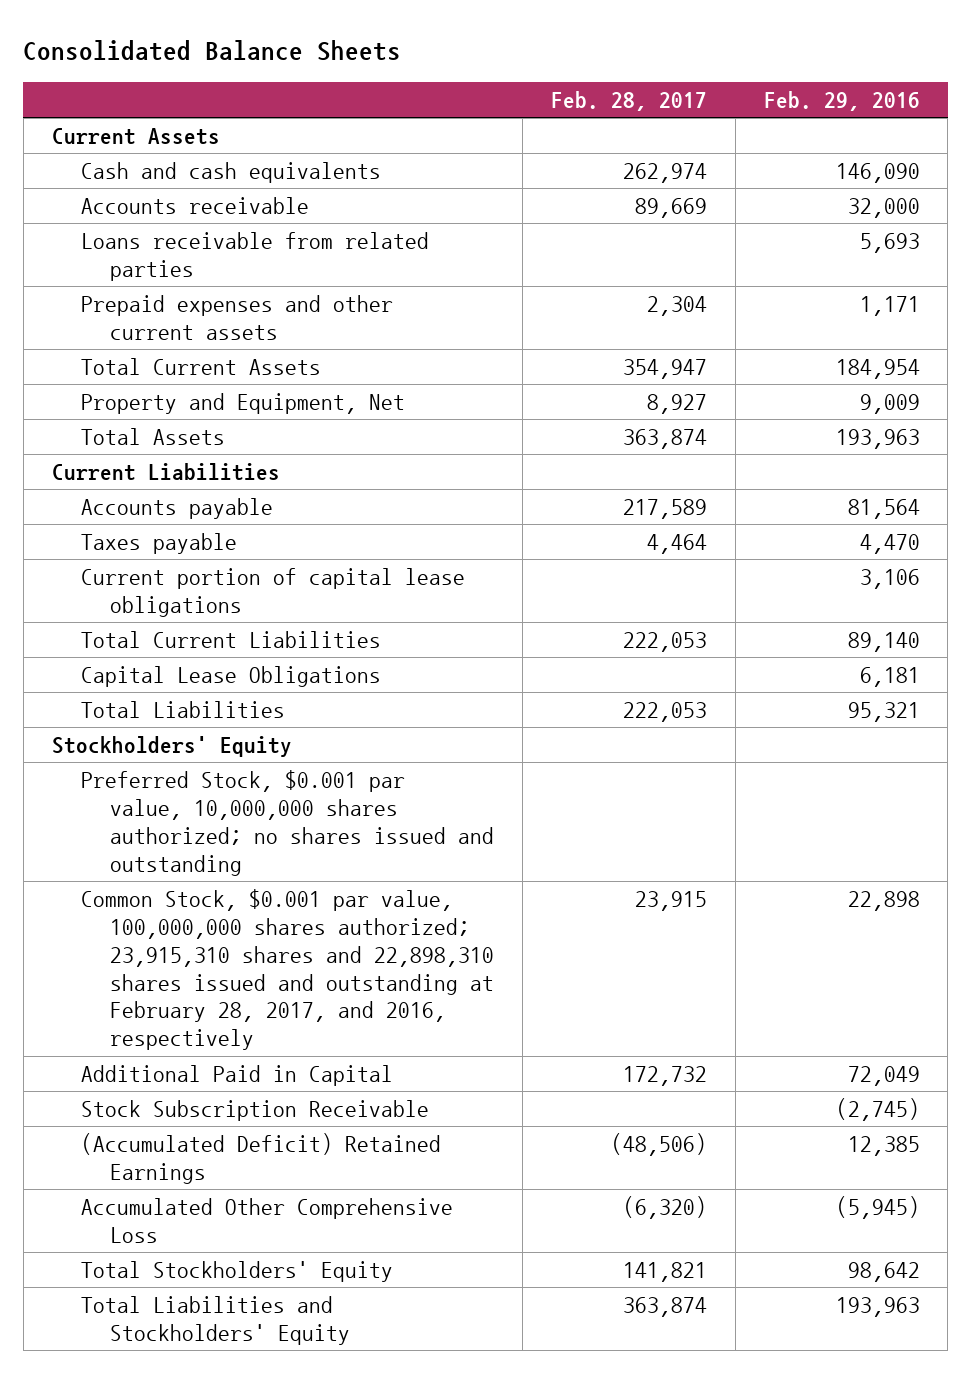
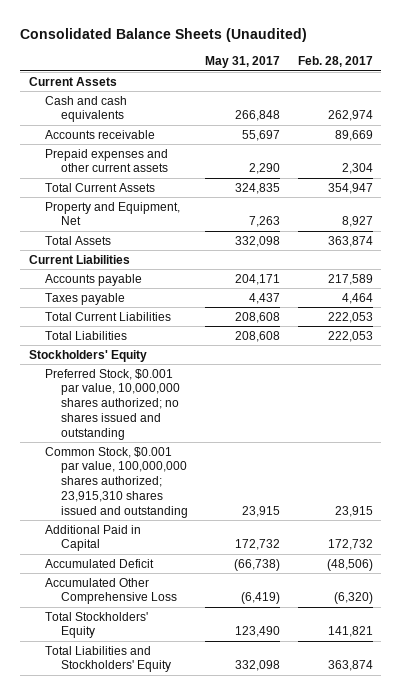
- Consolidated Balance Sheets
+ Consolidated Balance Sheets (Unaudited)
- | Feb. 28, 2017 | Feb. 29, 2016
+ | May 31, 2017 | Feb. 28, 2017
- Loans receivable from related parties | | 5,693
- Current portion of capital lease obligations | | 3,106
- Capital Lease Obligations | | 6,181
- Common Stock, $0.001 par value, 100,000,000 shares authorized; 23,915,310 shares and 22,898,310 shares issued and outstanding at February 28, 2017, and 2016, respectively | 23,915 | 22,898
+ Common Stock, $0.001 par value, 100,000,000 shares authorized; 23,915,310 shares issued and outstanding | 23,915 | 23,915
- Stock Subscription Receivable | | (2,745)
- (Accumulated Deficit) Retained Earnings | (48,506) | 12,385
+ Accumulated Deficit | (66,738) | (48,506)

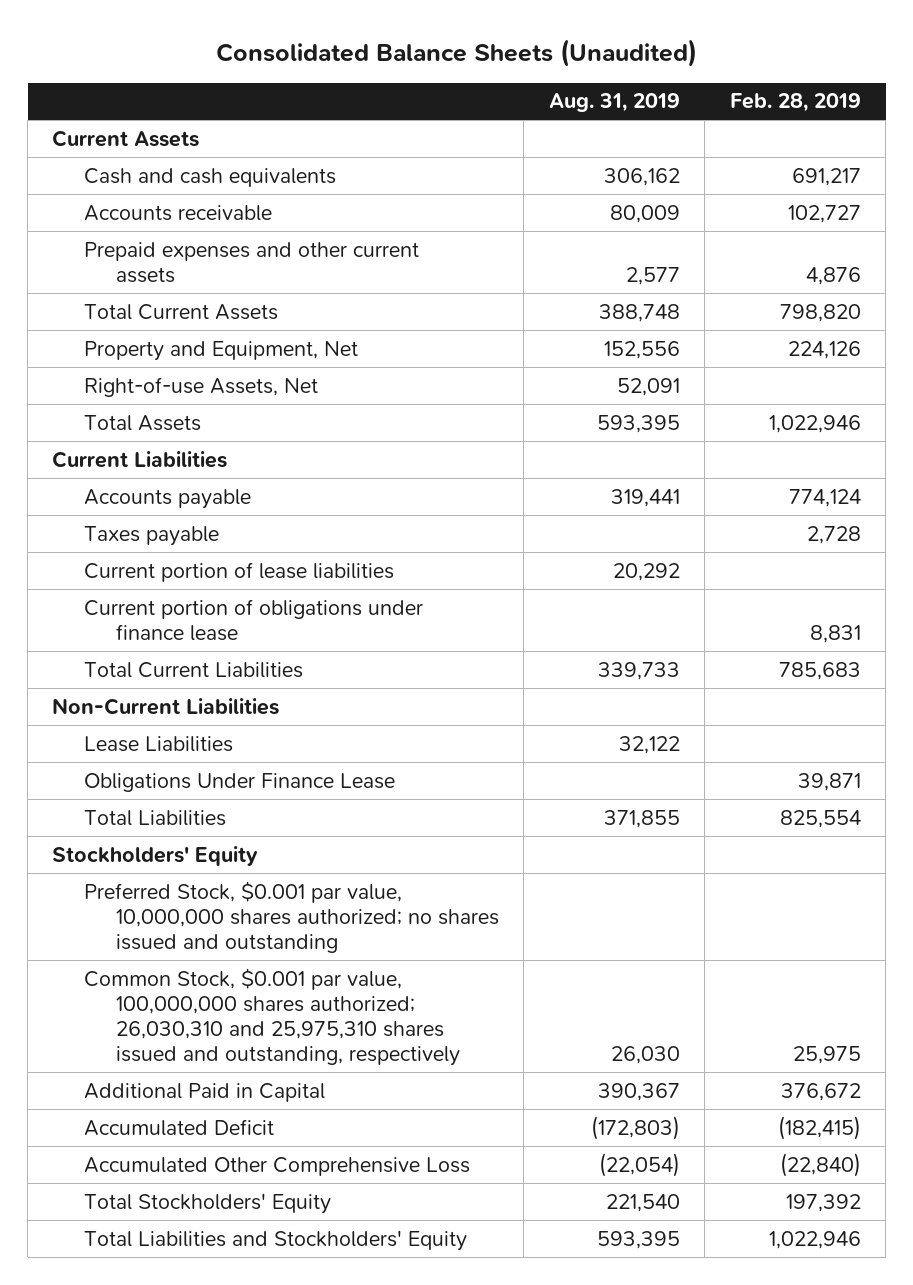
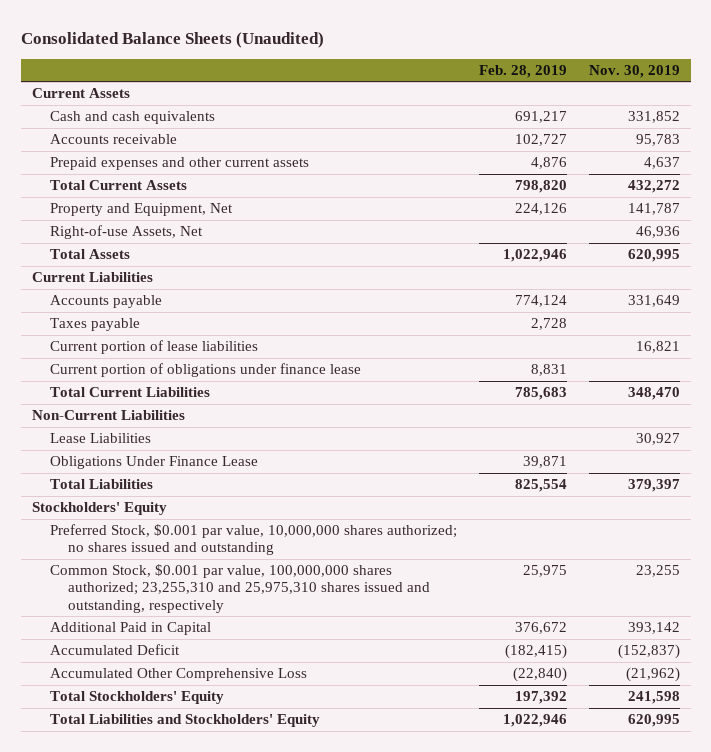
- | Aug. 31, 2019 | Feb. 28, 2019
+ | Feb. 28, 2019 | Nov. 30, 2019
- Common Stock, $0.001 par value, 100,000,000 shares authorized; 26,030,310 and 25,975,310 shares issued and outstanding, respectively | 26,030 | 25,975
+ Common Stock, $0.001 par value, 100,000,000 shares authorized; 23,255,310 and 25,975,310 shares issued and outstanding, respectively | 25,975 | 23,255

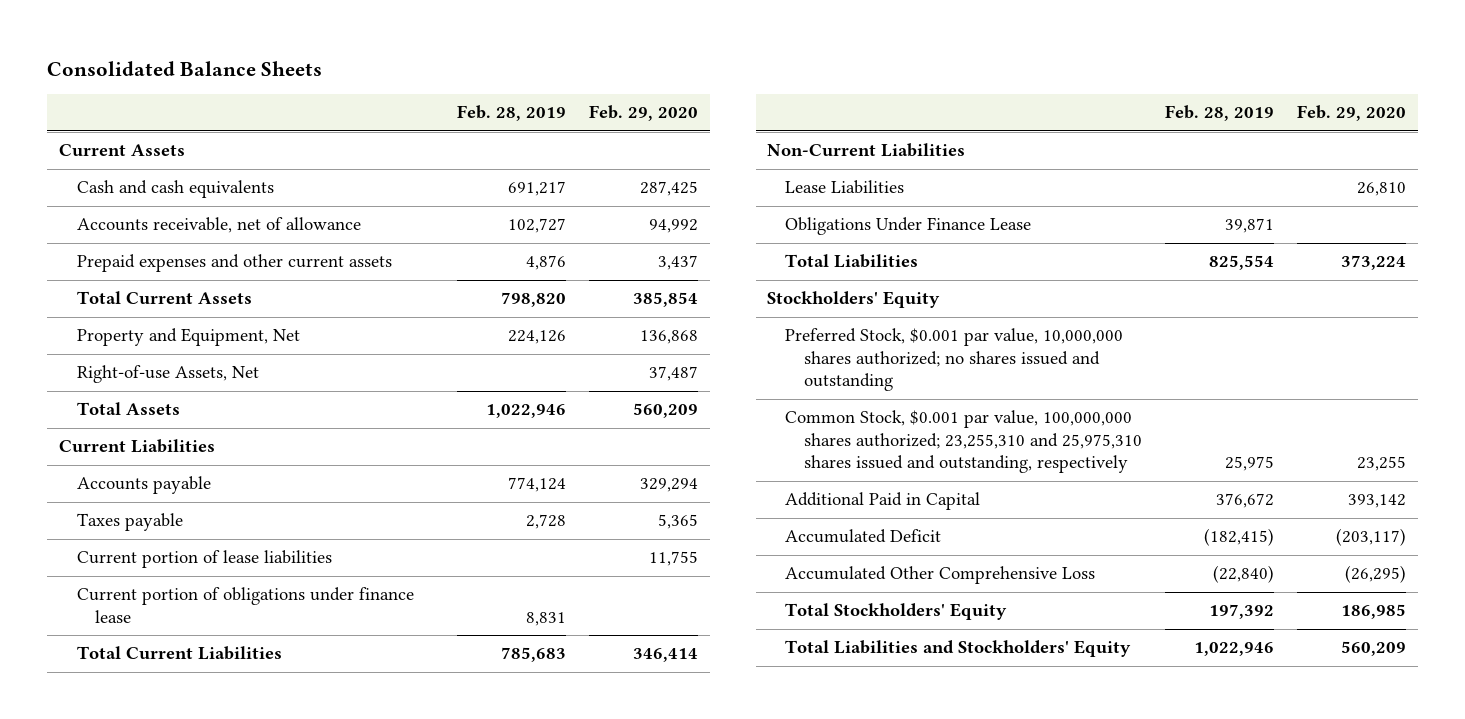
- Consolidated Balance Sheets (Unaudited)
+ Consolidated Balance Sheets
- | Feb. 28, 2019 | Nov. 30, 2019
+ | Feb. 28, 2019 | Feb. 29, 2020
- Accounts receivable | 102,727 | 95,783
+ Accounts receivable, net of allowance | 102,727 | 94,992

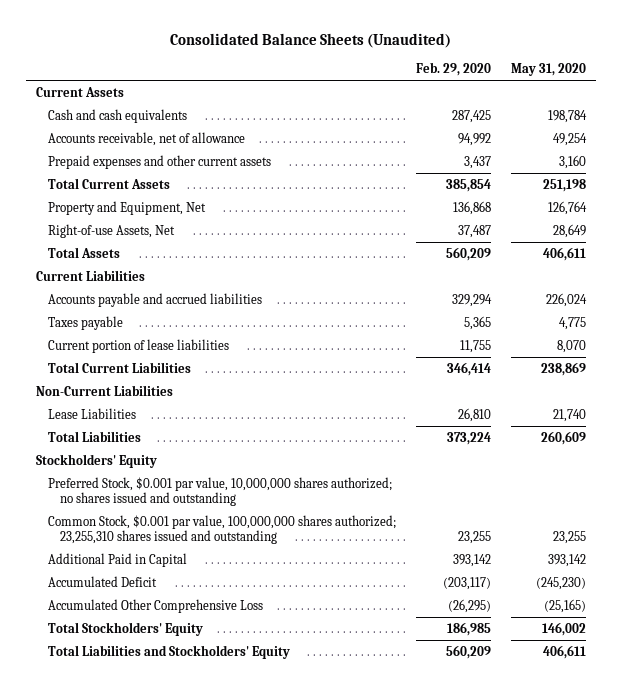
- Consolidated Balance Sheets
+ Consolidated Balance Sheets (Unaudited)
- | Feb. 28, 2019 | Feb. 29, 2020
+ | Feb. 29, 2020 | May 31, 2020
- Accounts payable | 774,124 | 329,294
+ Accounts payable and accrued liabilities | 329,294 | 226,024
- Current portion of obligations under finance lease | 8,831 |
- Obligations Under Finance Lease | 39,871 |
- Common Stock, $0.001 par value, 100,000,000 shares authorized; 23,255,310 and 25,975,310 shares issued and outstanding, respectively | 25,975 | 23,255
+ Common Stock, $0.001 par value, 100,000,000 shares authorized; 23,255,310 shares issued and outstanding | 23,255 | 23,255

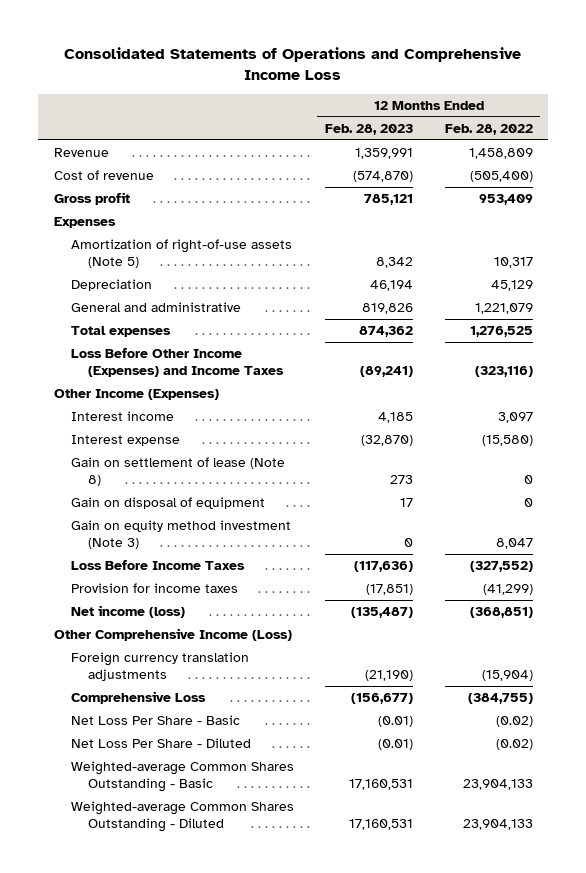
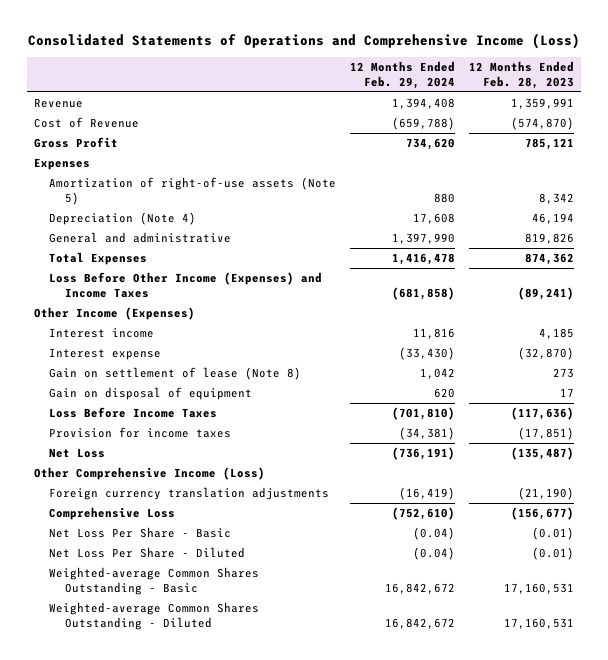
- Consolidated Statements of Operations and Comprehensive Income Loss
+ Consolidated Statements of Operations and Comprehensive Income (Loss)
- | 12 Months Ended Feb. 28, 2023 | 12 Months Ended Feb. 28, 2022
+ | 12 Months Ended Feb. 29, 2024 | 12 Months Ended Feb. 28, 2023
- Cost of revenue | (574,870) | (505,400)
- Gross profit | 785,121 | 953,409
+ Cost of Revenue | (659,788) | (574,870)
+ Gross Profit | 734,620 | 785,121
- Depreciation | 46,194 | 45,129
+ Depreciation (Note 4) | 17,608 | 46,194
- Total expenses | 874,362 | 1,276,525
+ Total Expenses | 1,416,478 | 874,362
- Gain on equity method investment (Note 3) | 0 | 8,047
- Net income (loss) | (135,487) | (368,851)
+ Net Loss | (736,191) | (135,487)

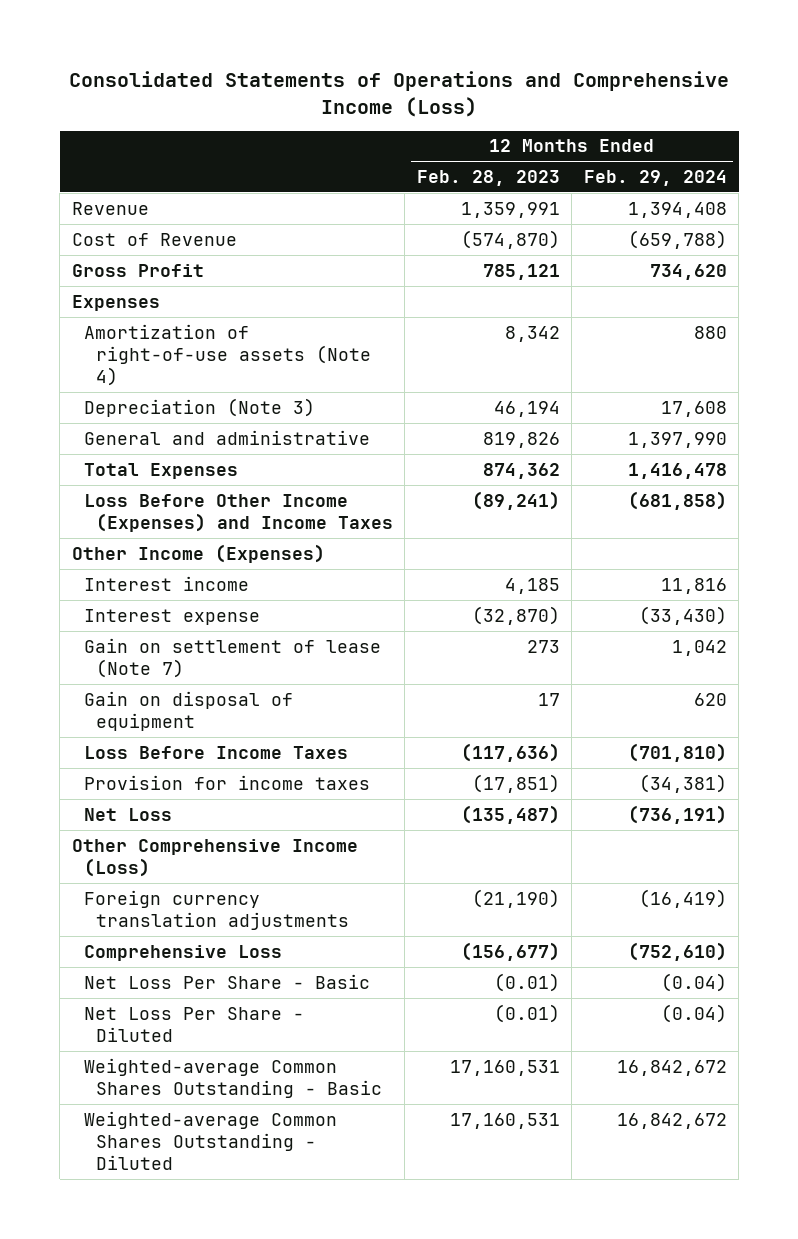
- | 12 Months Ended Feb. 29, 2024 | 12 Months Ended Feb. 28, 2023
+ | 12 Months Ended Feb. 28, 2023 | 12 Months Ended Feb. 29, 2024
- Amortization of right-of-use assets (Note 5) | 880 | 8,342
- Depreciation (Note 4) | 17,608 | 46,194
+ Amortization of right-of-use assets (Note 4) | 8,342 | 880
+ Depreciation (Note 3) | 46,194 | 17,608
- Gain on settlement of lease (Note 8) | 1,042 | 273
+ Gain on settlement of lease (Note 7) | 273 | 1,042

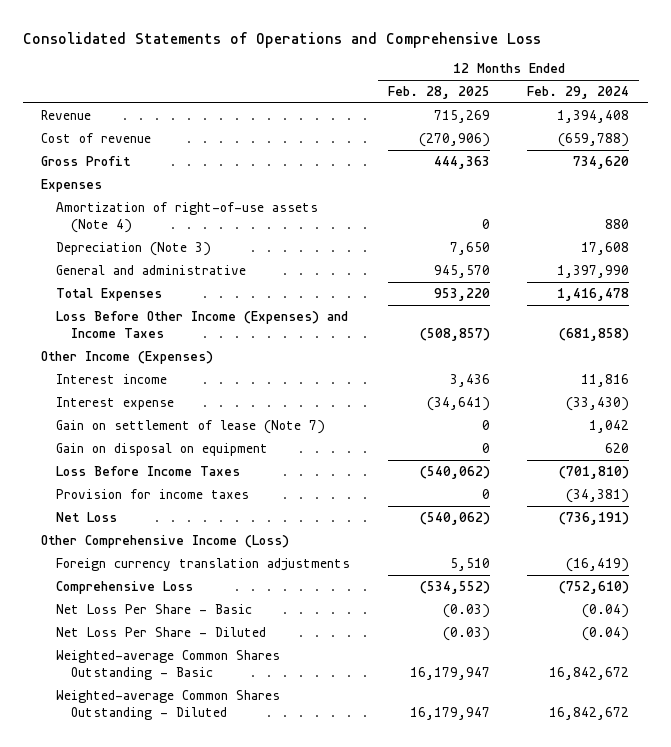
- Consolidated Statements of Operations and Comprehensive Income (Loss)
+ Consolidated Statements of Operations and Comprehensive Loss
- | 12 Months Ended Feb. 28, 2023 | 12 Months Ended Feb. 29, 2024
+ | 12 Months Ended Feb. 28, 2025 | 12 Months Ended Feb. 29, 2024
- Cost of Revenue | (574,870) | (659,788)
+ Cost of revenue | (270,906) | (659,788)
- Gain on disposal of equipment | 17 | 620
+ Gain on disposal on equipment | 0 | 620

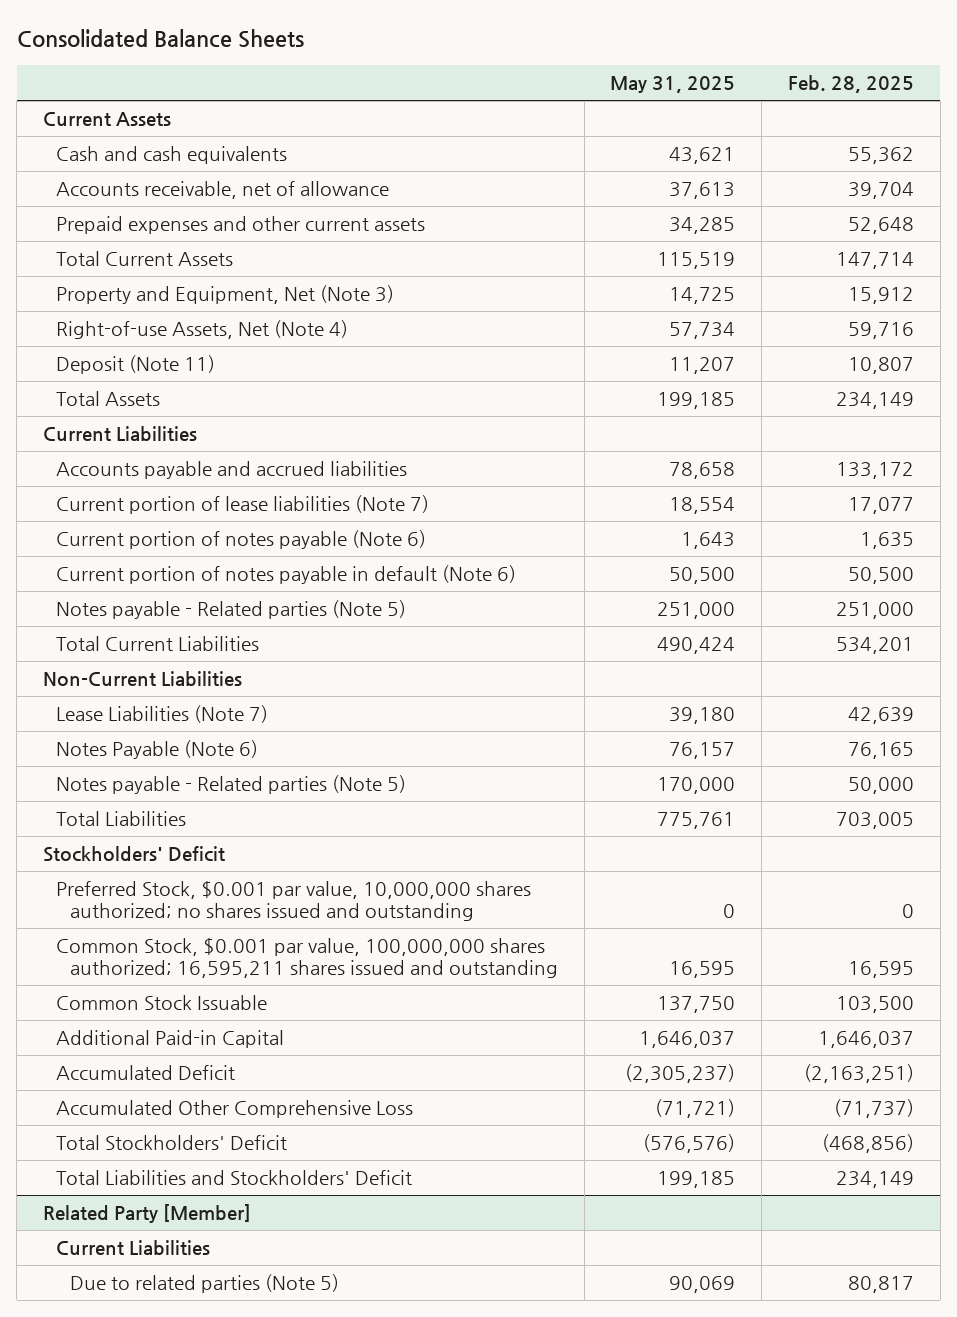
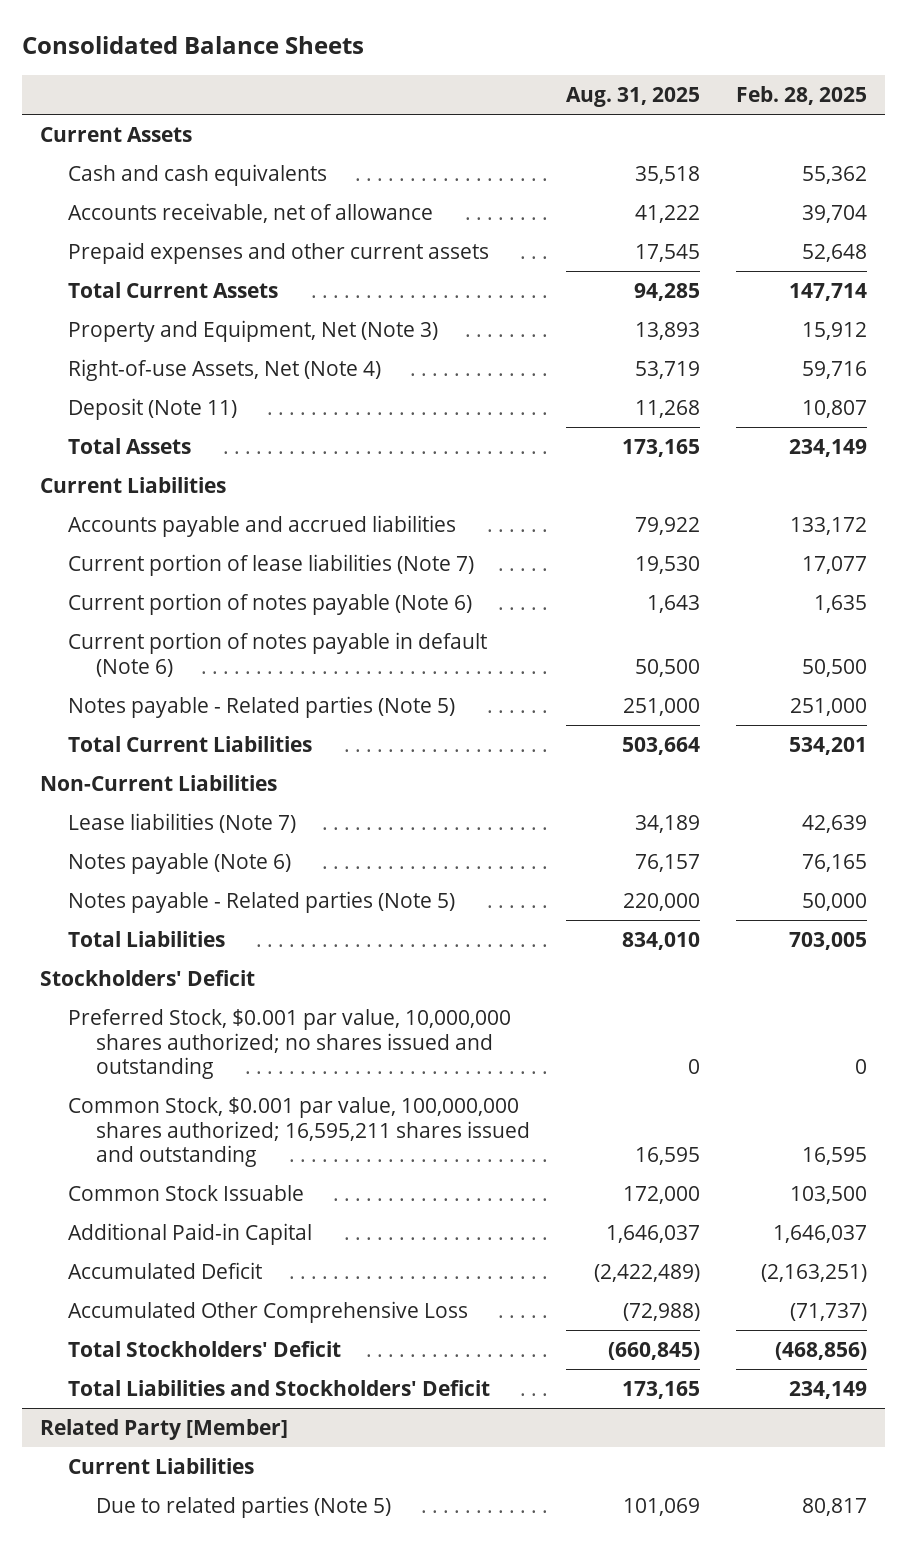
- | May 31, 2025 | Feb. 28, 2025
+ | Aug. 31, 2025 | Feb. 28, 2025
- Lease Liabilities (Note 7) | 39,180 | 42,639
- Notes Payable (Note 6) | 76,157 | 76,165
+ Lease liabilities (Note 7) | 34,189 | 42,639
+ Notes payable (Note 6) | 76,157 | 76,165

